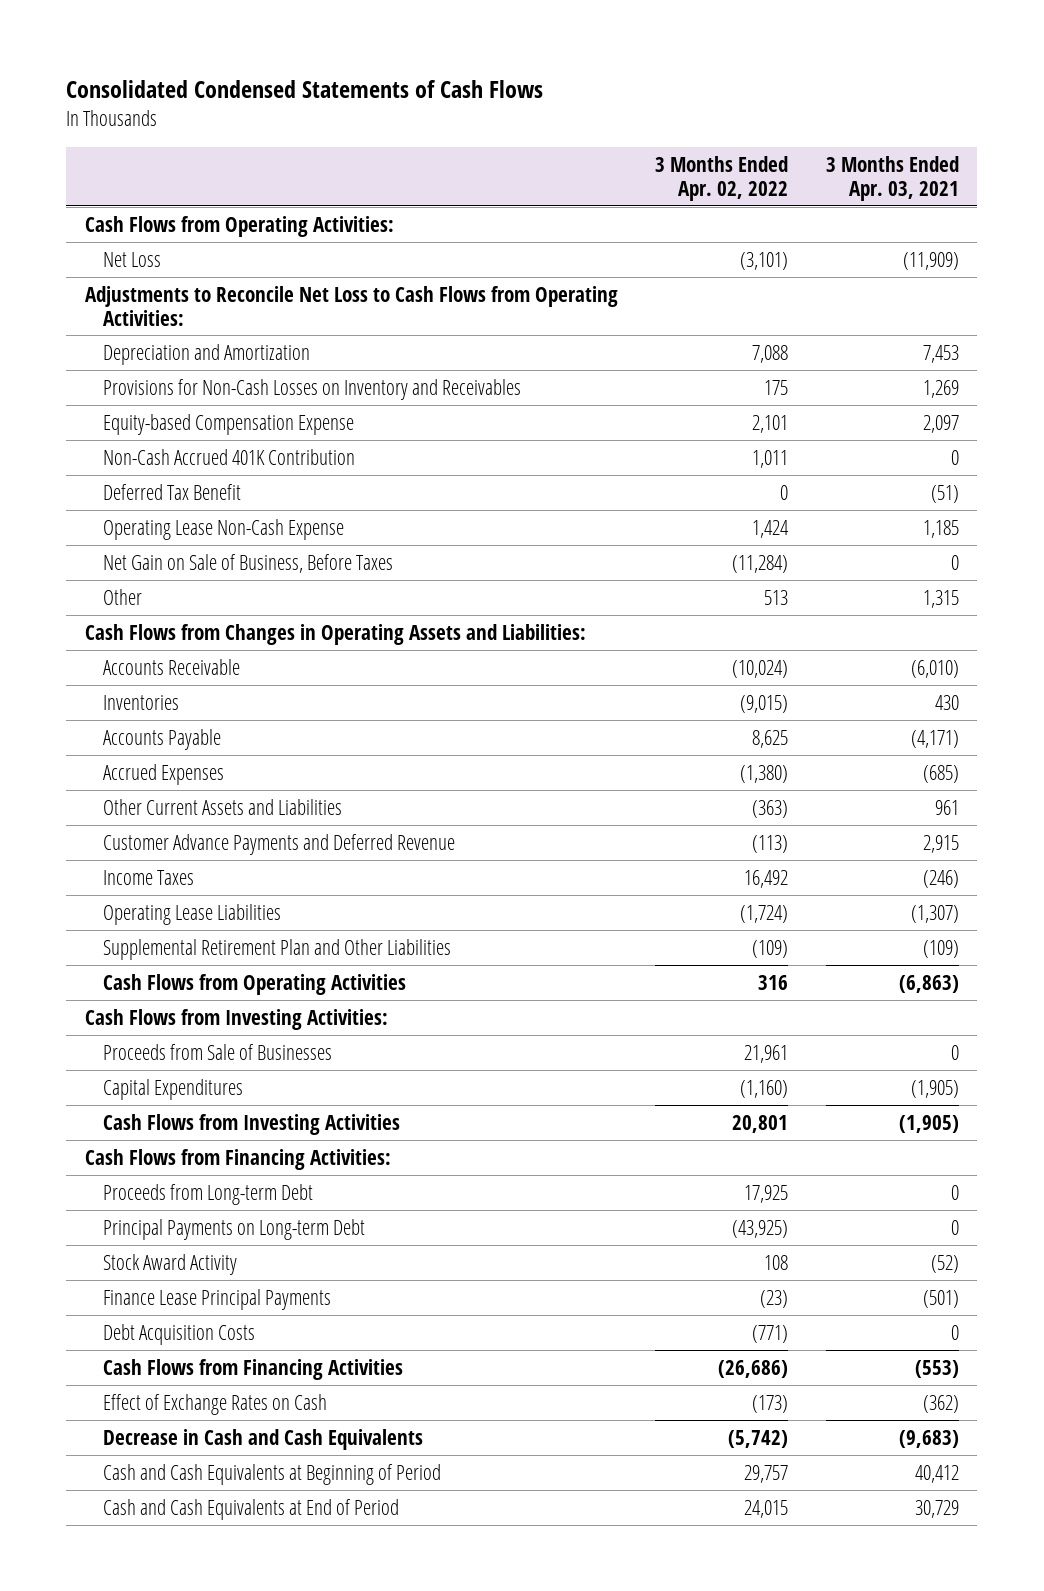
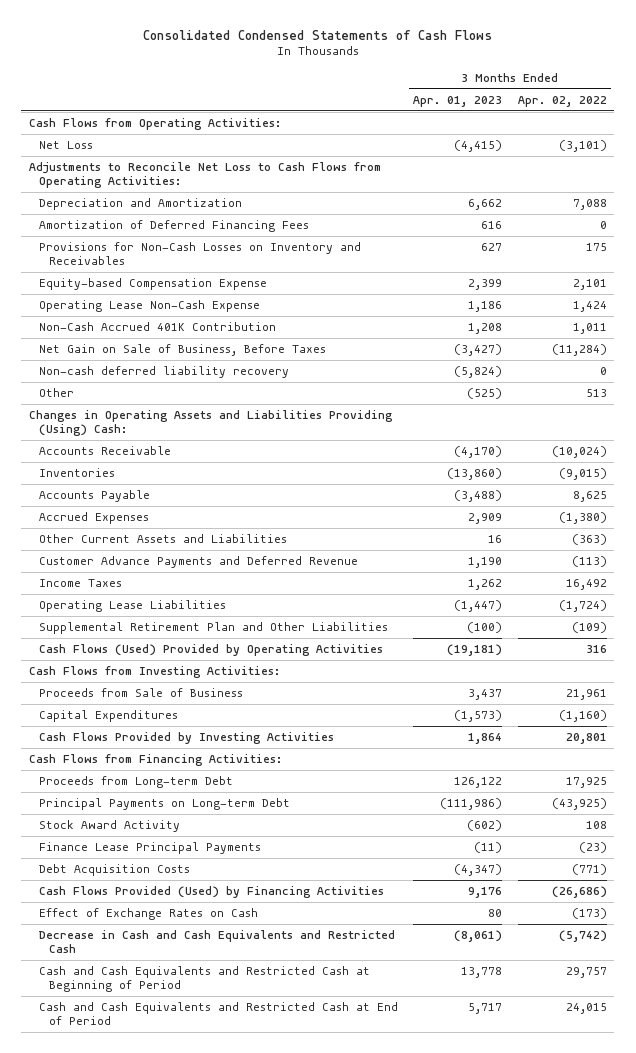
- | 3 Months Ended Apr. 02, 2022 | 3 Months Ended Apr. 03, 2021
+ | 3 Months Ended Apr. 01, 2023 | 3 Months Ended Apr. 02, 2022
+ Amortization of Deferred Financing Fees | 616 | 0
- Deferred Tax Benefit | 0 | (51)
moved down: Non-Cash Accrued 401K Contribution | 1,208 | 1,011
+ Non-cash deferred liability recovery | (5,824) | 0
- Cash Flows from Changes in Operating Assets and Liabilities:
+ Changes in Operating Assets and Liabilities Providing (Using) Cash:
- Cash Flows from Operating Activities | 316 | (6,863)
+ Cash Flows (Used) Provided by Operating Activities | (19,181) | 316
- Proceeds from Sale of Businesses | 21,961 | 0
+ Proceeds from Sale of Business | 3,437 | 21,961
- Cash Flows from Investing Activities | 20,801 | (1,905)
+ Cash Flows Provided by Investing Activities | 1,864 | 20,801
- Cash Flows from Financing Activities | (26,686) | (553)
+ Cash Flows Provided (Used) by Financing Activities | 9,176 | (26,686)
- Decrease in Cash and Cash Equivalents | (5,742) | (9,683)
- Cash and Cash Equivalents at Beginning of Period | 29,757 | 40,412
- Cash and Cash Equivalents at End of Period | 24,015 | 30,729
+ Decrease in Cash and Cash Equivalents and Restricted Cash | (8,061) | (5,742)
+ Cash and Cash Equivalents and Restricted Cash at Beginning of Period | 13,778 | 29,757
+ Cash and Cash Equivalents and Restricted Cash at End of Period | 5,717 | 24,015

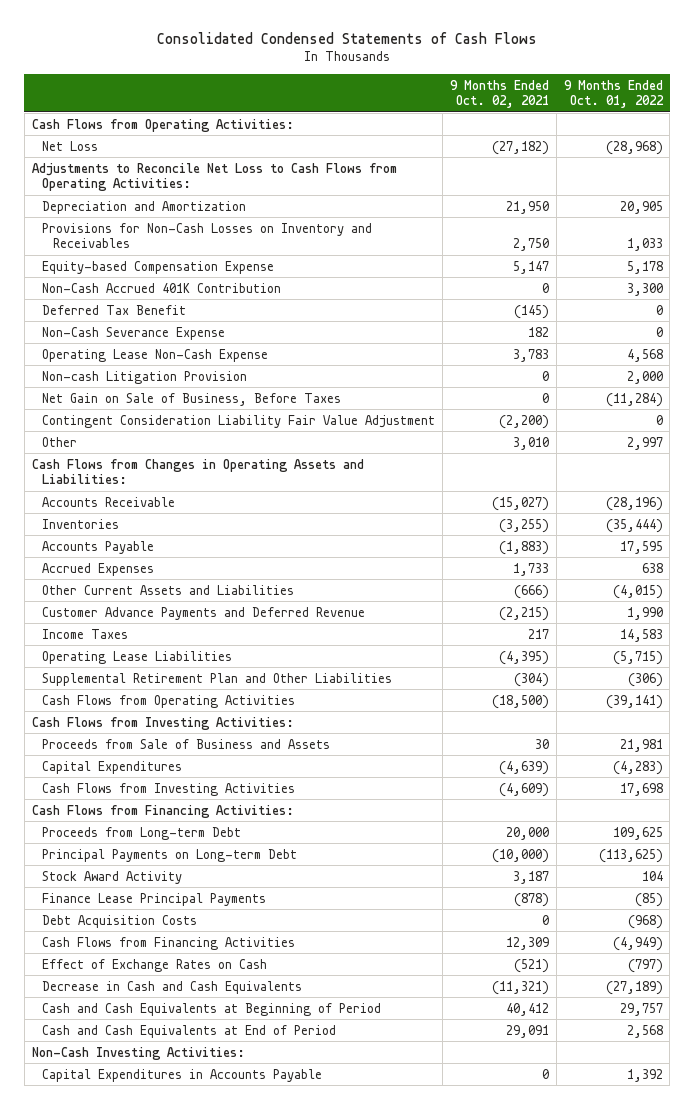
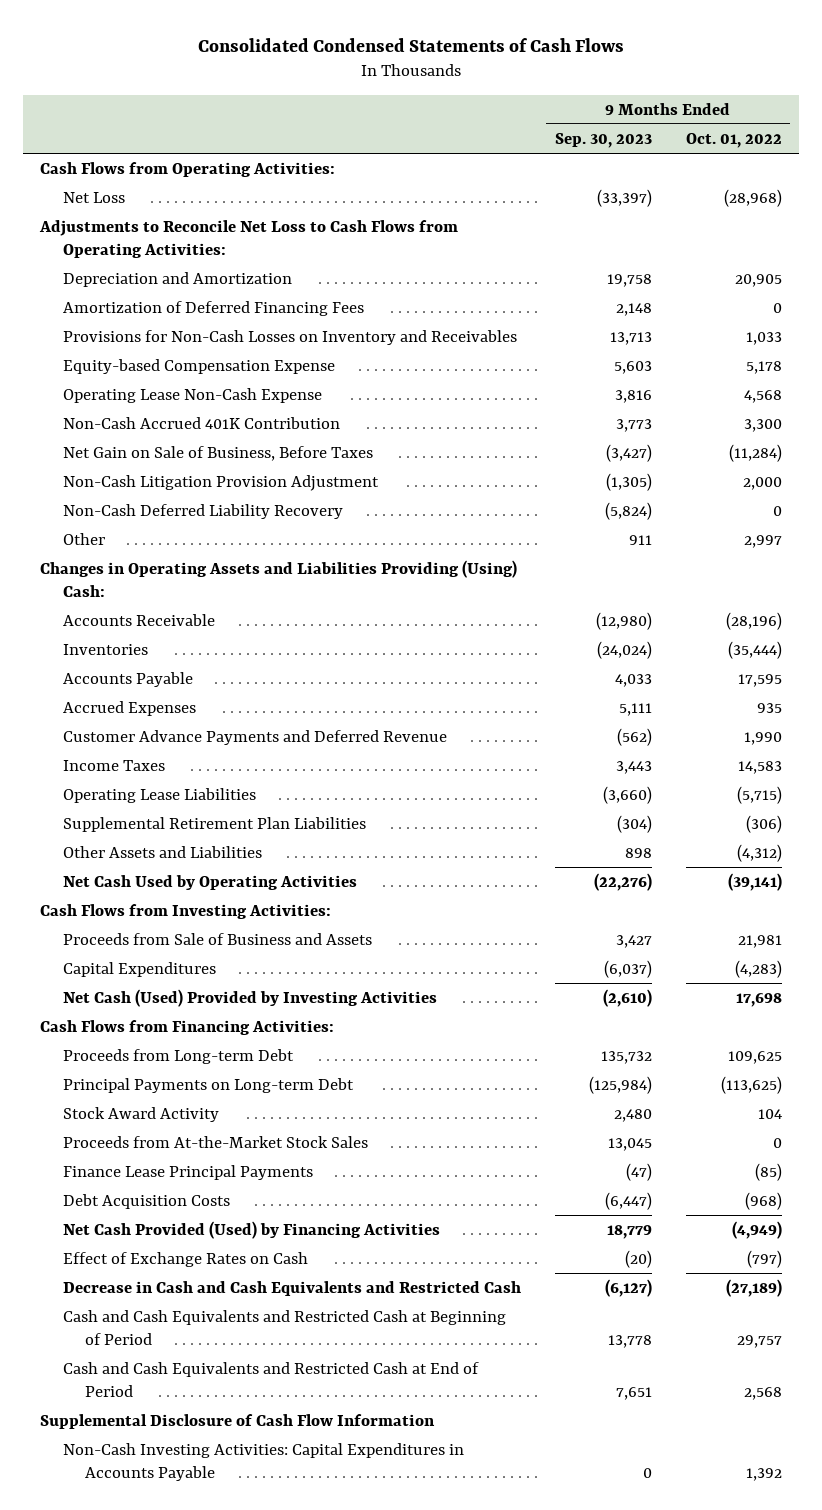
- | 9 Months Ended Oct. 02, 2021 | 9 Months Ended Oct. 01, 2022
+ | 9 Months Ended Sep. 30, 2023 | 9 Months Ended Oct. 01, 2022
+ Amortization of Deferred Financing Fees | 2,148 | 0
- Deferred Tax Benefit | (145) | 0
- Non-Cash Severance Expense | 182 | 0
- Non-cash Litigation Provision | 0 | 2,000
moved down: Non-Cash Accrued 401K Contribution | 3,773 | 3,300
- Contingent Consideration Liability Fair Value Adjustment | (2,200) | 0
+ Non-Cash Litigation Provision Adjustment | (1,305) | 2,000
+ Non-Cash Deferred Liability Recovery | (5,824) | 0
- Cash Flows from Changes in Operating Assets and Liabilities:
+ Changes in Operating Assets and Liabilities Providing (Using) Cash:
- Accrued Expenses | 1,733 | 638
- Other Current Assets and Liabilities | (666) | (4,015)
+ Accrued Expenses | 5,111 | 935
- Supplemental Retirement Plan and Other Liabilities | (304) | (306)
- Cash Flows from Operating Activities | (18,500) | (39,141)
+ Supplemental Retirement Plan Liabilities | (304) | (306)
+ Other Assets and Liabilities | 898 | (4,312)
+ Net Cash Used by Operating Activities | (22,276) | (39,141)
- Cash Flows from Investing Activities | (4,609) | 17,698
+ Net Cash (Used) Provided by Investing Activities | (2,610) | 17,698
+ Proceeds from At-the-Market Stock Sales | 13,045 | 0
- Cash Flows from Financing Activities | 12,309 | (4,949)
+ Net Cash Provided (Used) by Financing Activities | 18,779 | (4,949)
- Decrease in Cash and Cash Equivalents | (11,321) | (27,189)
- Cash and Cash Equivalents at Beginning of Period | 40,412 | 29,757
- Cash and Cash Equivalents at End of Period | 29,091 | 2,568
- Non-Cash Investing Activities:
- Capital Expenditures in Accounts Payable | 0 | 1,392
+ Decrease in Cash and Cash Equivalents and Restricted Cash | (6,127) | (27,189)
+ Cash and Cash Equivalents and Restricted Cash at Beginning of Period | 13,778 | 29,757
+ Cash and Cash Equivalents and Restricted Cash at End of Period | 7,651 | 2,568
+ Supplemental Disclosure of Cash Flow Information
+ Non-Cash Investing Activities: Capital Expenditures in Accounts Payable | 0 | 1,392

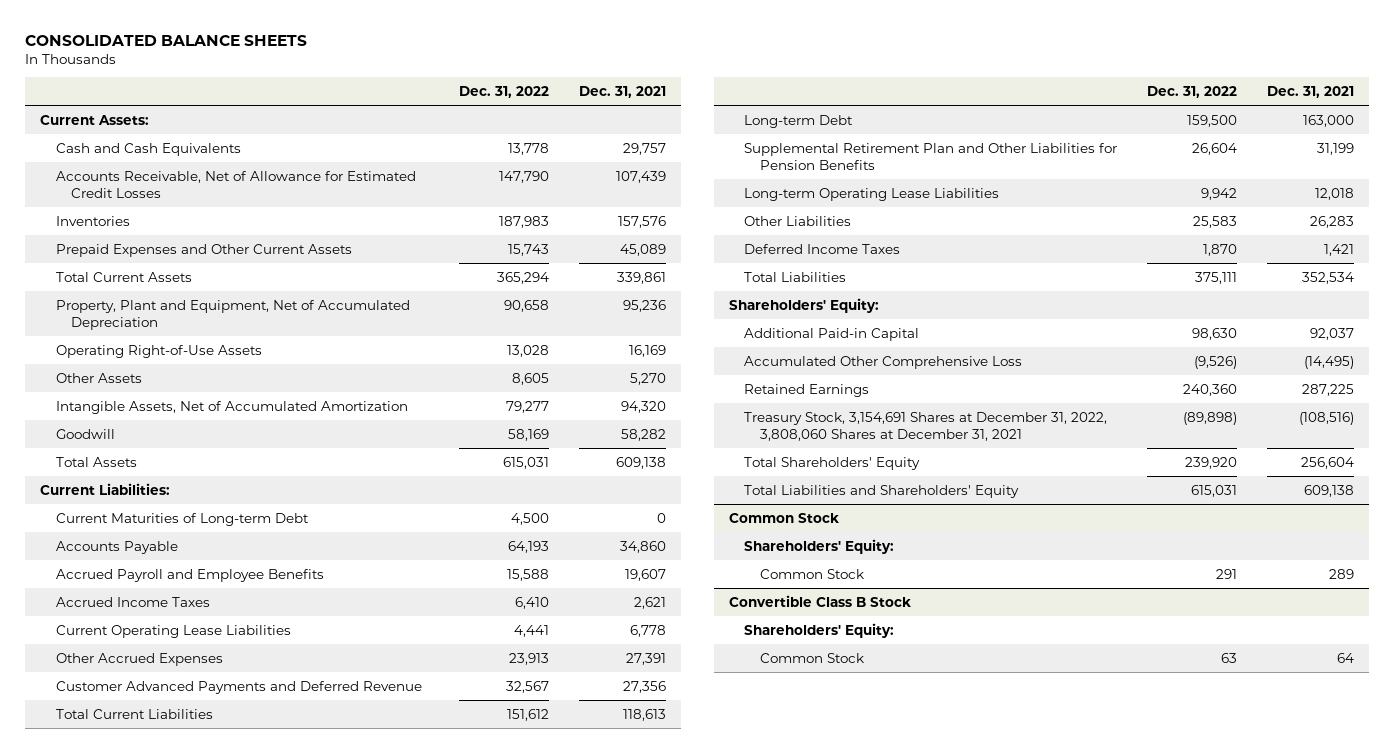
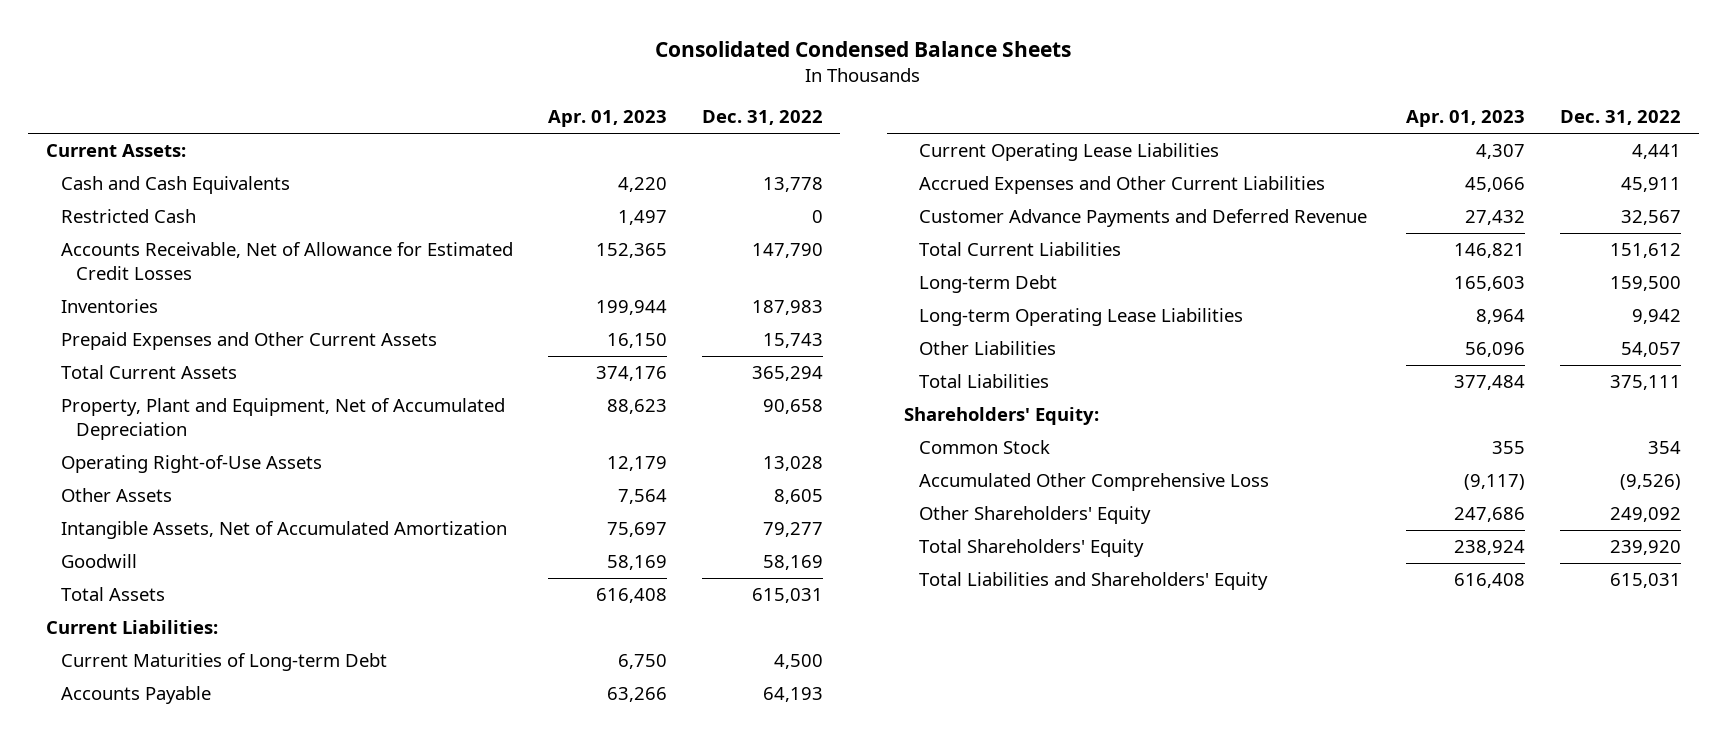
- CONSOLIDATED BALANCE SHEETS
+ Consolidated Condensed Balance Sheets
- | Dec. 31, 2022 | Dec. 31, 2021
+ | Apr. 01, 2023 | Dec. 31, 2022
+ Restricted Cash | 1,497 | 0
- Accrued Payroll and Employee Benefits | 15,588 | 19,607
- Accrued Income Taxes | 6,410 | 2,621
- Other Accrued Expenses | 23,913 | 27,391
- Customer Advanced Payments and Deferred Revenue | 32,567 | 27,356
+ Accrued Expenses and Other Current Liabilities | 45,066 | 45,911
+ Customer Advance Payments and Deferred Revenue | 27,432 | 32,567
- Supplemental Retirement Plan and Other Liabilities for Pension Benefits | 26,604 | 31,199
- Other Liabilities | 25,583 | 26,283
- Deferred Income Taxes | 1,870 | 1,421
+ Other Liabilities | 56,096 | 54,057
- Additional Paid-in Capital | 98,630 | 92,037
+ Common Stock | 355 | 354
- Retained Earnings | 240,360 | 287,225
- Treasury Stock, 3,154,691 Shares at December 31, 2022, 3,808,060 Shares at December 31, 2021 | (89,898) | (108,516)
+ Other Shareholders' Equity | 247,686 | 249,092
- Common Stock
- Shareholders' Equity:
- Common Stock | 291 | 289
- Convertible Class B Stock
- Shareholders' Equity:
- Common Stock | 63 | 64

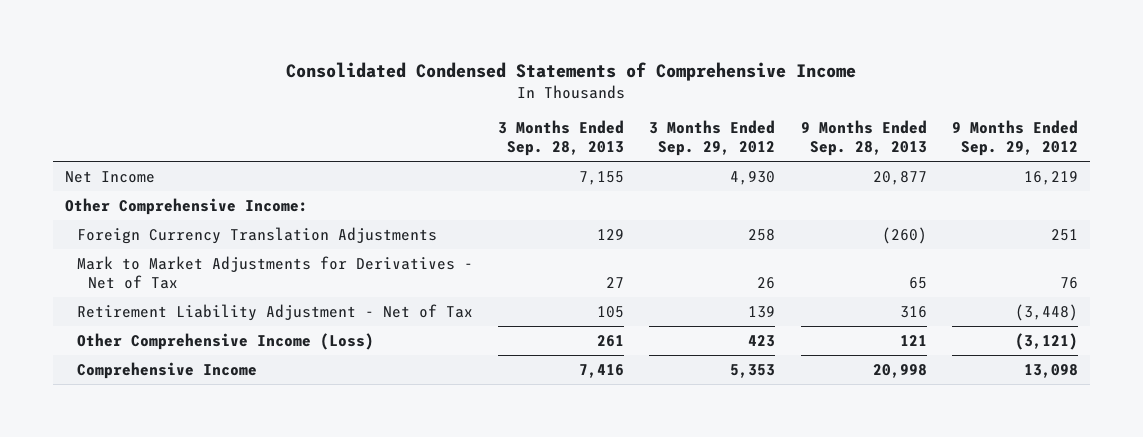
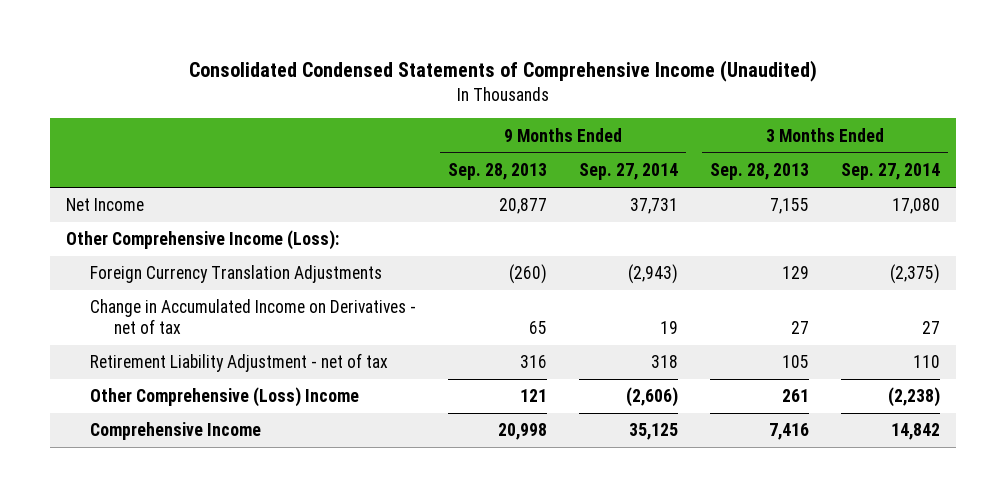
- Consolidated Condensed Statements of Comprehensive Income
+ Consolidated Condensed Statements of Comprehensive Income (Unaudited)
- | 3 Months Ended Sep. 28, 2013 | 3 Months Ended Sep. 29, 2012 | 9 Months Ended Sep. 28, 2013 | 9 Months Ended Sep. 29, 2012
+ | 9 Months Ended Sep. 28, 2013 | 9 Months Ended Sep. 27, 2014 | 3 Months Ended Sep. 28, 2013 | 3 Months Ended Sep. 27, 2014
- Other Comprehensive Income:
+ Other Comprehensive Income (Loss):
- Mark to Market Adjustments for Derivatives - Net of Tax | 27 | 26 | 65 | 76
- Retirement Liability Adjustment - Net of Tax | 105 | 139 | 316 | (3,448)
- Other Comprehensive Income (Loss) | 261 | 423 | 121 | (3,121)
+ Change in Accumulated Income on Derivatives - net of tax | 65 | 19 | 27 | 27
+ Retirement Liability Adjustment - net of tax | 316 | 318 | 105 | 110
+ Other Comprehensive (Loss) Income | 121 | (2,606) | 261 | (2,238)

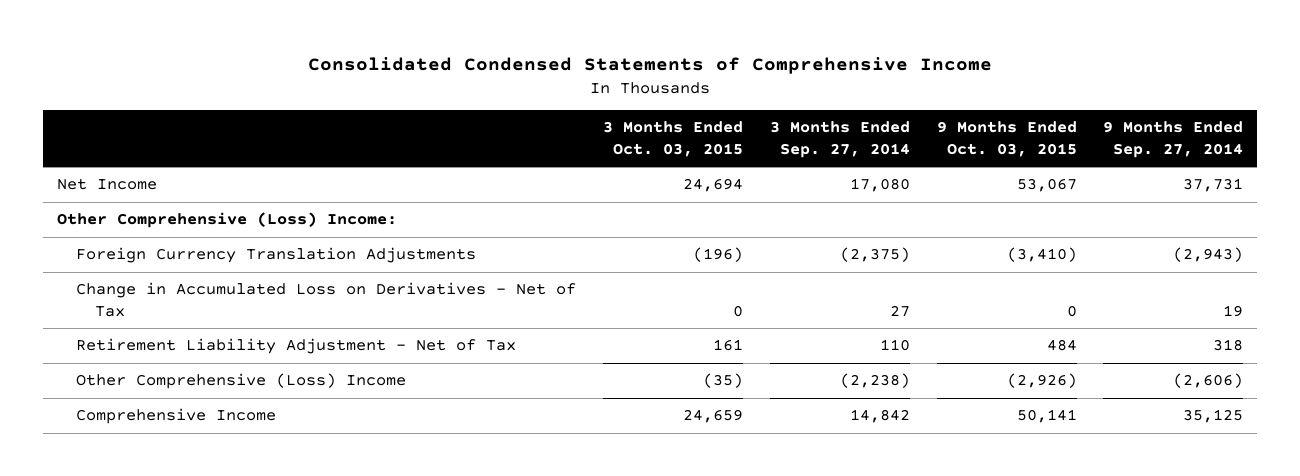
- Consolidated Condensed Statements of Comprehensive Income (Unaudited)
+ Consolidated Condensed Statements of Comprehensive Income
- | 9 Months Ended Sep. 28, 2013 | 9 Months Ended Sep. 27, 2014 | 3 Months Ended Sep. 28, 2013 | 3 Months Ended Sep. 27, 2014
+ | 3 Months Ended Oct. 03, 2015 | 3 Months Ended Sep. 27, 2014 | 9 Months Ended Oct. 03, 2015 | 9 Months Ended Sep. 27, 2014
- Other Comprehensive Income (Loss):
+ Other Comprehensive (Loss) Income:
- Change in Accumulated Income on Derivatives - net of tax | 65 | 19 | 27 | 27
- Retirement Liability Adjustment - net of tax | 316 | 318 | 105 | 110
+ Change in Accumulated Loss on Derivatives - Net of Tax | 0 | 27 | 0 | 19
+ Retirement Liability Adjustment - Net of Tax | 161 | 110 | 484 | 318

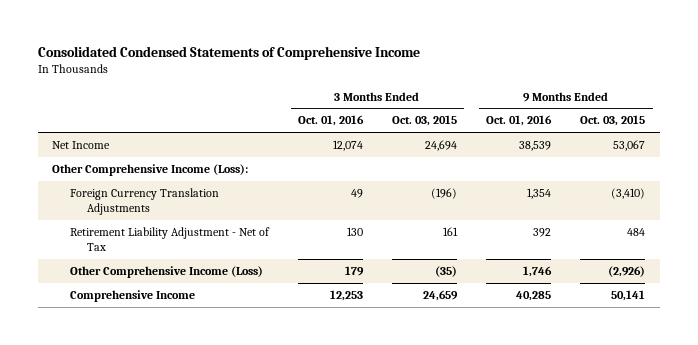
- | 3 Months Ended Oct. 03, 2015 | 3 Months Ended Sep. 27, 2014 | 9 Months Ended Oct. 03, 2015 | 9 Months Ended Sep. 27, 2014
+ | 3 Months Ended Oct. 01, 2016 | 3 Months Ended Oct. 03, 2015 | 9 Months Ended Oct. 01, 2016 | 9 Months Ended Oct. 03, 2015
- Other Comprehensive (Loss) Income:
+ Other Comprehensive Income (Loss):
- Change in Accumulated Loss on Derivatives - Net of Tax | 0 | 27 | 0 | 19
- Other Comprehensive (Loss) Income | (35) | (2,238) | (2,926) | (2,606)
+ Other Comprehensive Income (Loss) | 179 | (35) | 1,746 | (2,926)

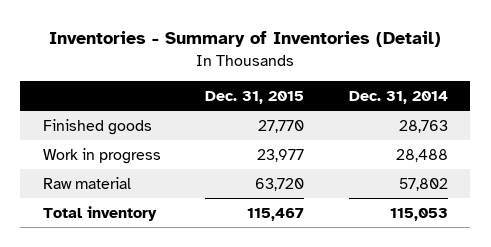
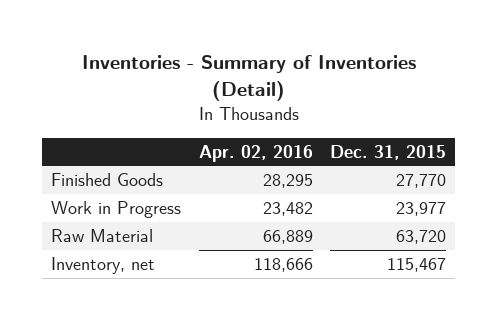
- | Dec. 31, 2015 | Dec. 31, 2014
+ | Apr. 02, 2016 | Dec. 31, 2015
- Finished goods | 27,770 | 28,763
- Work in progress | 23,977 | 28,488
- Raw material | 63,720 | 57,802
- Total inventory | 115,467 | 115,053
+ Finished Goods | 28,295 | 27,770
+ Work in Progress | 23,482 | 23,977
+ Raw Material | 66,889 | 63,720
+ Inventory, net | 118,666 | 115,467

